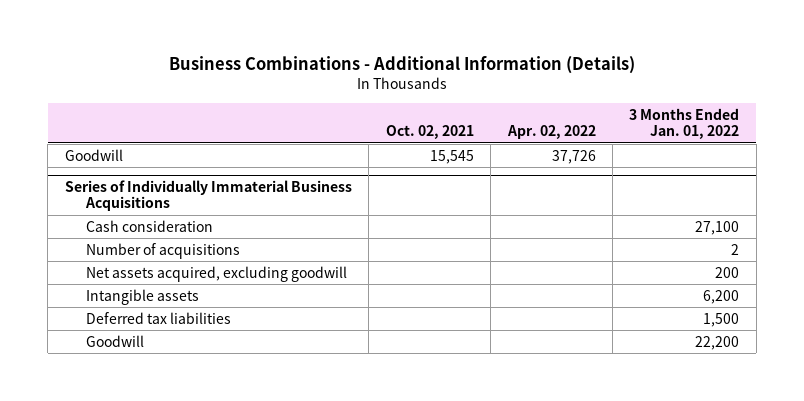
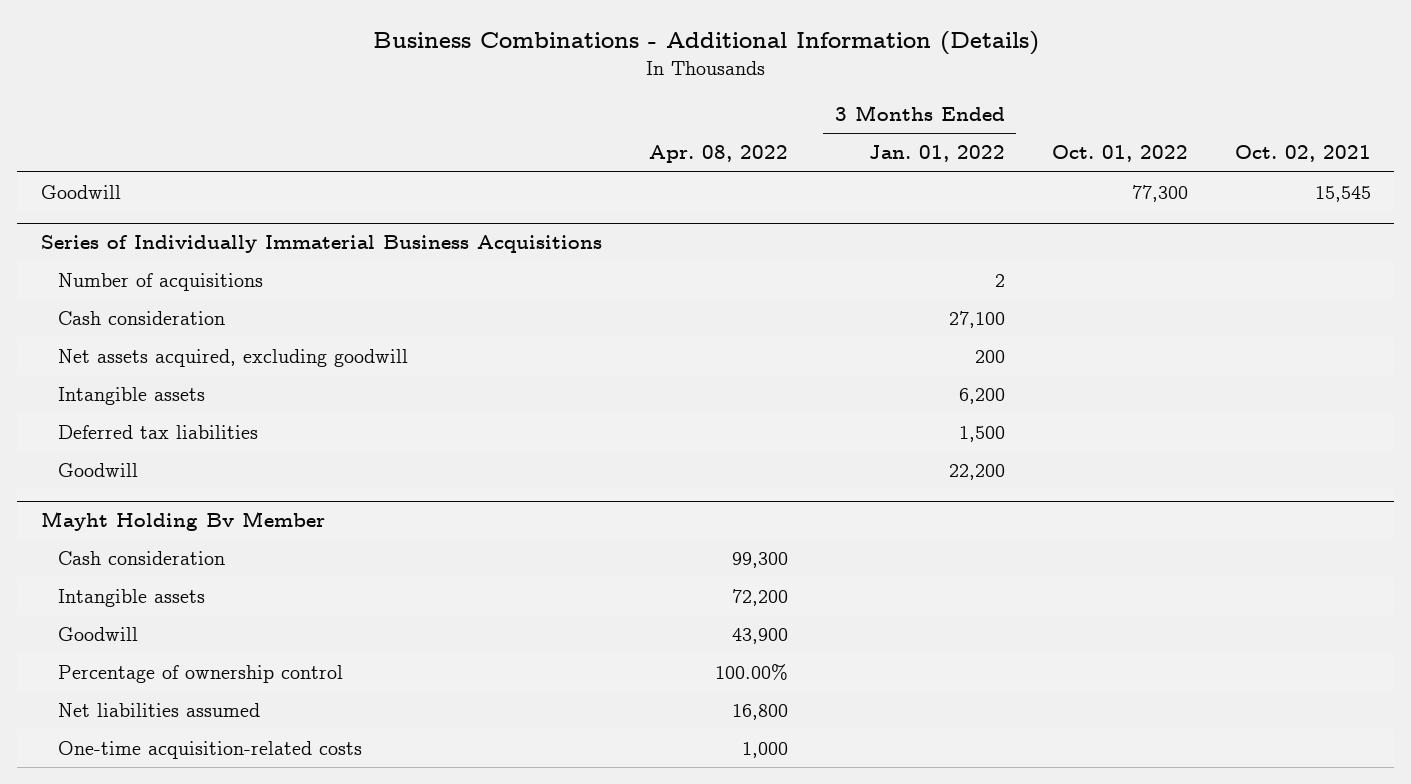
- | Oct. 02, 2021 | Apr. 02, 2022 | 3 Months Ended Jan. 01, 2022
+ | Apr. 08, 2022 | 3 Months Ended Jan. 01, 2022 | Oct. 01, 2022 | Oct. 02, 2021
@ Series of Individually Immaterial Business Acquisitions
moved down: Cash consideration | | 27,100 | |
+ Mayht Holding Bv Member
+ Cash consideration | 99,300 | | |
+ Intangible assets | 72,200 | | |
+ Goodwill | 43,900 | | |
+ Percentage of ownership control | 100.00% | | |
+ Net liabilities assumed | 16,800 | | |
+ One-time acquisition-related costs | 1,000 | | |

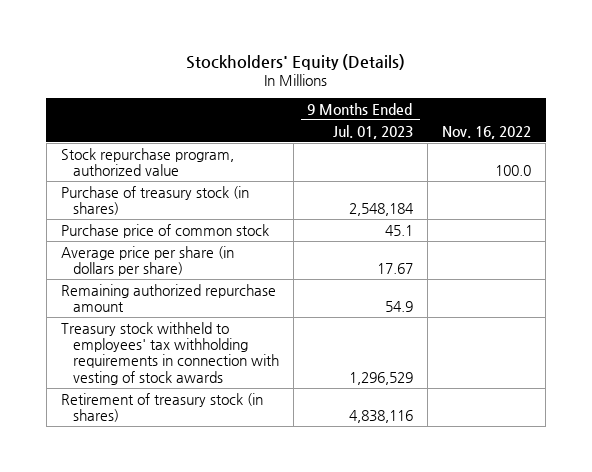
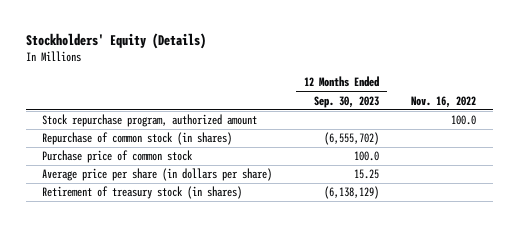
- | 9 Months Ended Jul. 01, 2023 | Nov. 16, 2022
+ | 12 Months Ended Sep. 30, 2023 | Nov. 16, 2022
- Stock repurchase program, authorized value | | 100.0
- Purchase of treasury stock (in shares) | 2,548,184 |
+ Stock repurchase program, authorized amount | | 100.0
+ Repurchase of common stock (in shares) | (6,555,702) |
- Remaining authorized repurchase amount | 54.9 |
- Treasury stock withheld to employees' tax withholding requirements in connection with vesting of stock awards | 1,296,529 |

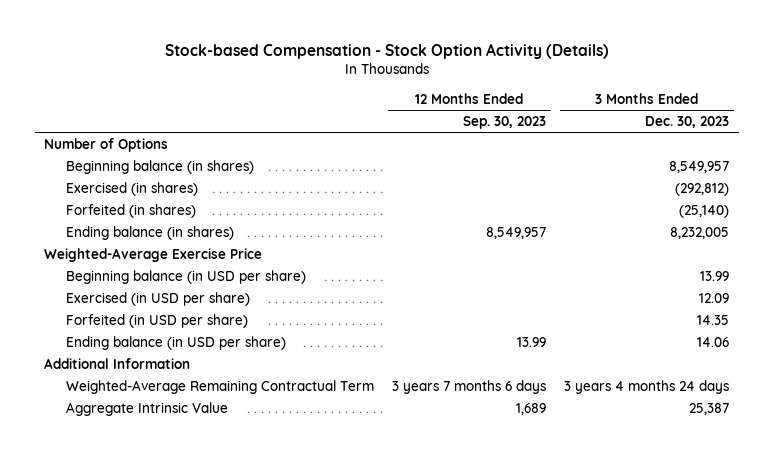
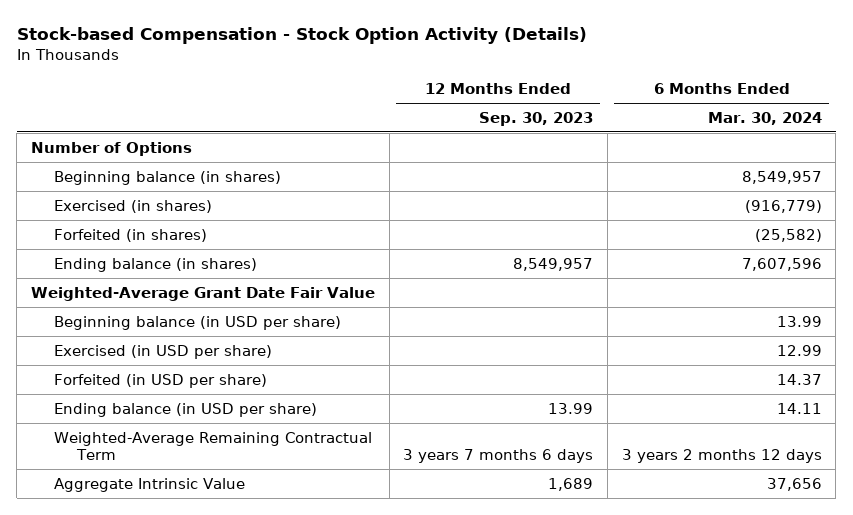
- | 12 Months Ended Sep. 30, 2023 | 3 Months Ended Dec. 30, 2023
+ | 12 Months Ended Sep. 30, 2023 | 6 Months Ended Mar. 30, 2024
- Weighted-Average Exercise Price
+ Weighted-Average Grant Date Fair Value
- Additional Information

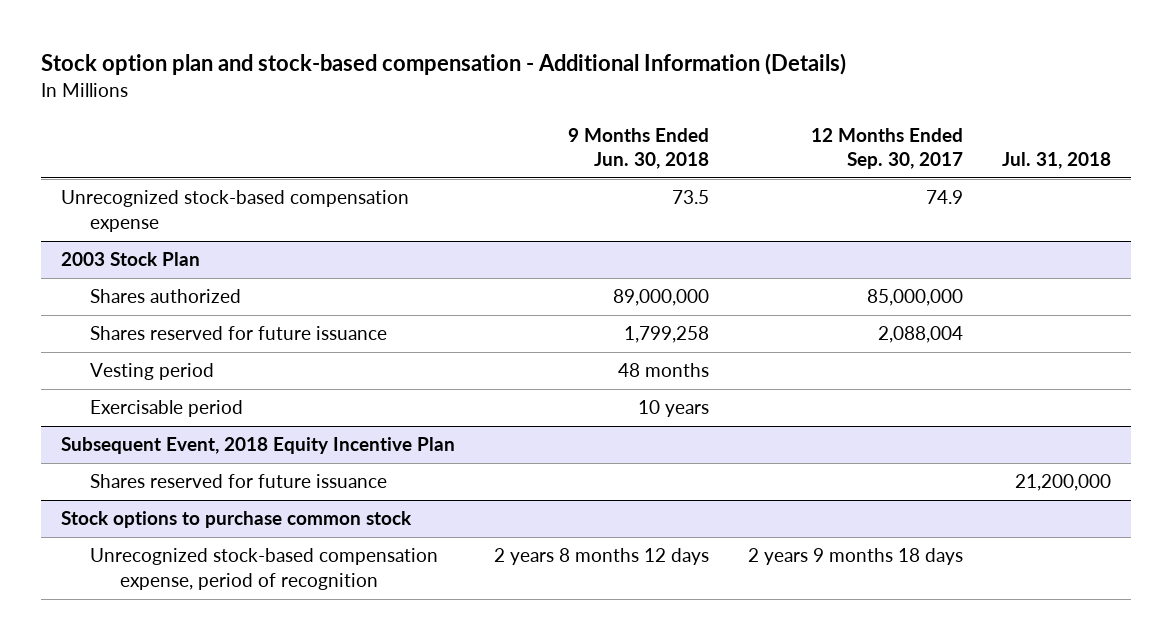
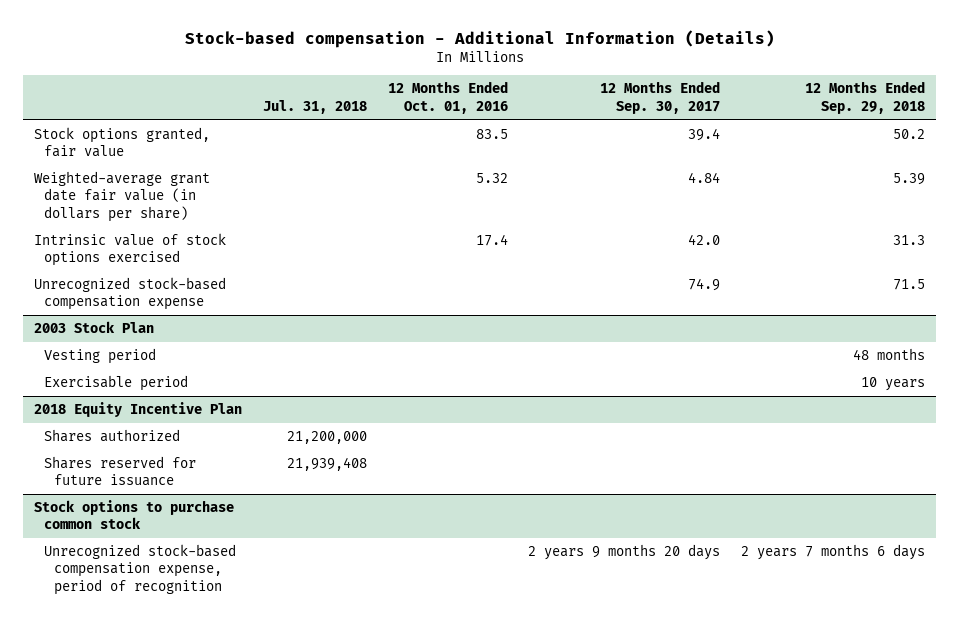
- Stock option plan and stock-based compensation - Additional Information (Details)
+ Stock-based compensation - Additional Information (Details)
- | 9 Months Ended Jun. 30, 2018 | 12 Months Ended Sep. 30, 2017 | Jul. 31, 2018
+ | Jul. 31, 2018 | 12 Months Ended Oct. 01, 2016 | 12 Months Ended Sep. 30, 2017 | 12 Months Ended Sep. 29, 2018
+ Stock options granted, fair value | | 83.5 | 39.4 | 50.2
+ Weighted-average grant date fair value (in dollars per share) | | 5.32 | 4.84 | 5.39
+ Intrinsic value of stock options exercised | | 17.4 | 42.0 | 31.3
@ 2003 Stock Plan
- Shares authorized | 89,000,000 | 85,000,000 |
- Shares reserved for future issuance | 1,799,258 | 2,088,004 |
- Subsequent Event, 2018 Equity Incentive Plan
- Shares reserved for future issuance | | | 21,200,000
+ 2018 Equity Incentive Plan
+ Shares authorized | 21,200,000 | | |
+ Shares reserved for future issuance | 21,939,408 | | |
@ Stock options to purchase common stock
- Unrecognized stock-based compensation expense, period of recognition | 2 years 8 months 12 days | 2 years 9 months 18 days |
+ Unrecognized stock-based compensation expense, period of recognition | | | 2 years 9 months 20 days | 2 years 7 months 6 days

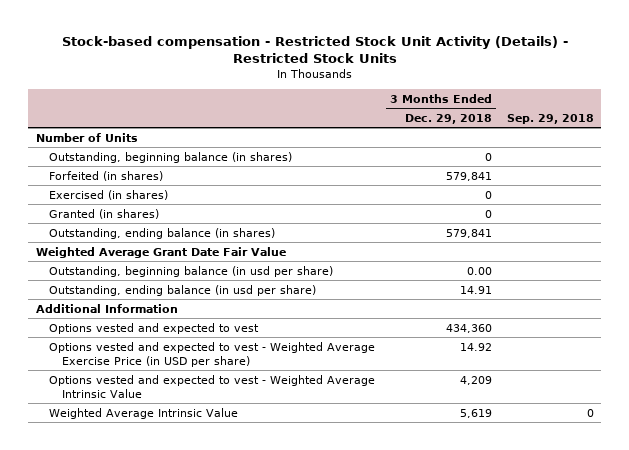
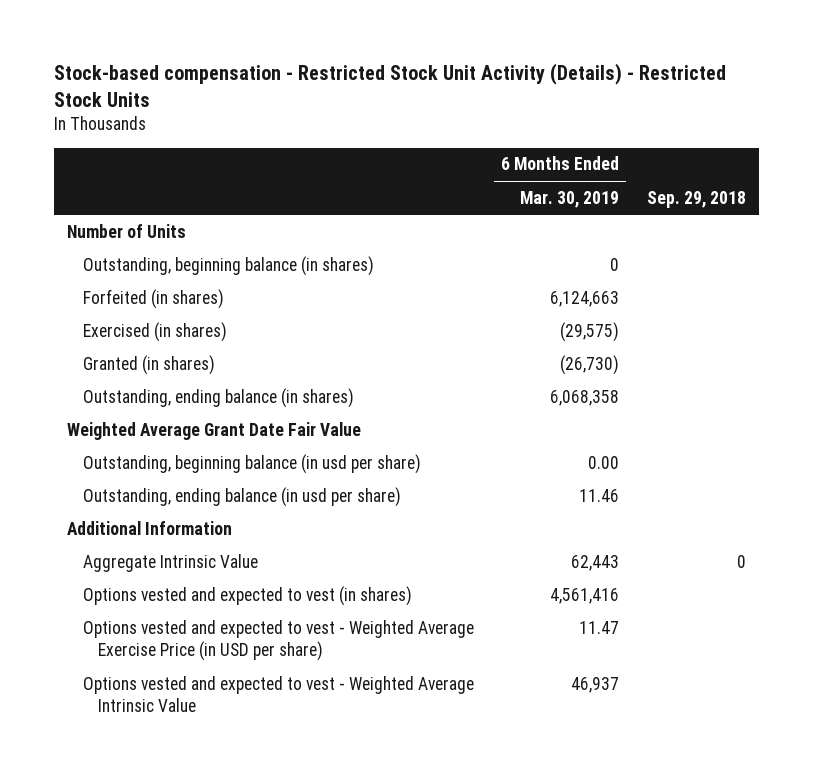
- | 3 Months Ended Dec. 29, 2018 | Sep. 29, 2018
+ | 6 Months Ended Mar. 30, 2019 | Sep. 29, 2018
- Options vested and expected to vest | 434,360 |
+ Aggregate Intrinsic Value | 62,443 | 0
+ Options vested and expected to vest (in shares) | 4,561,416 |
- Weighted Average Intrinsic Value | 5,619 | 0

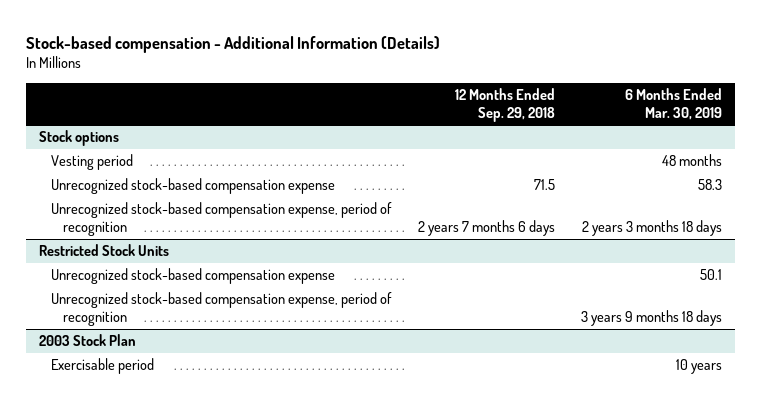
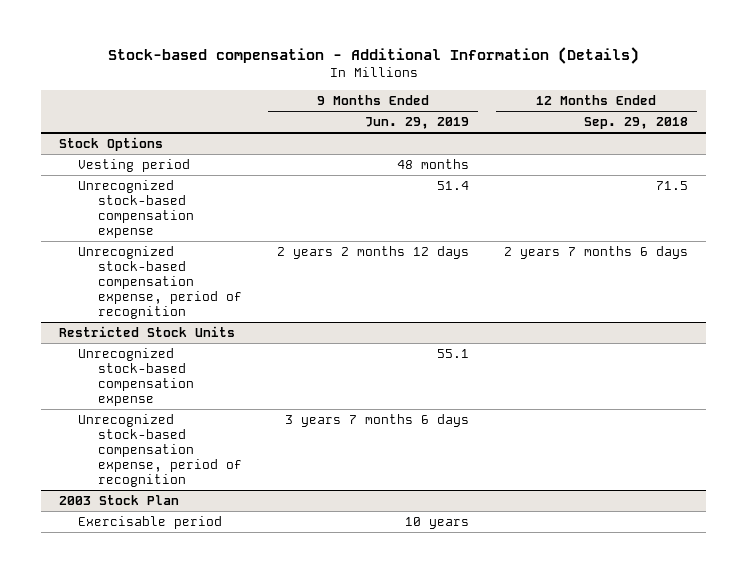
- | 12 Months Ended Sep. 29, 2018 | 6 Months Ended Mar. 30, 2019
+ | 9 Months Ended Jun. 29, 2019 | 12 Months Ended Sep. 29, 2018
- Stock options
+ Stock Options

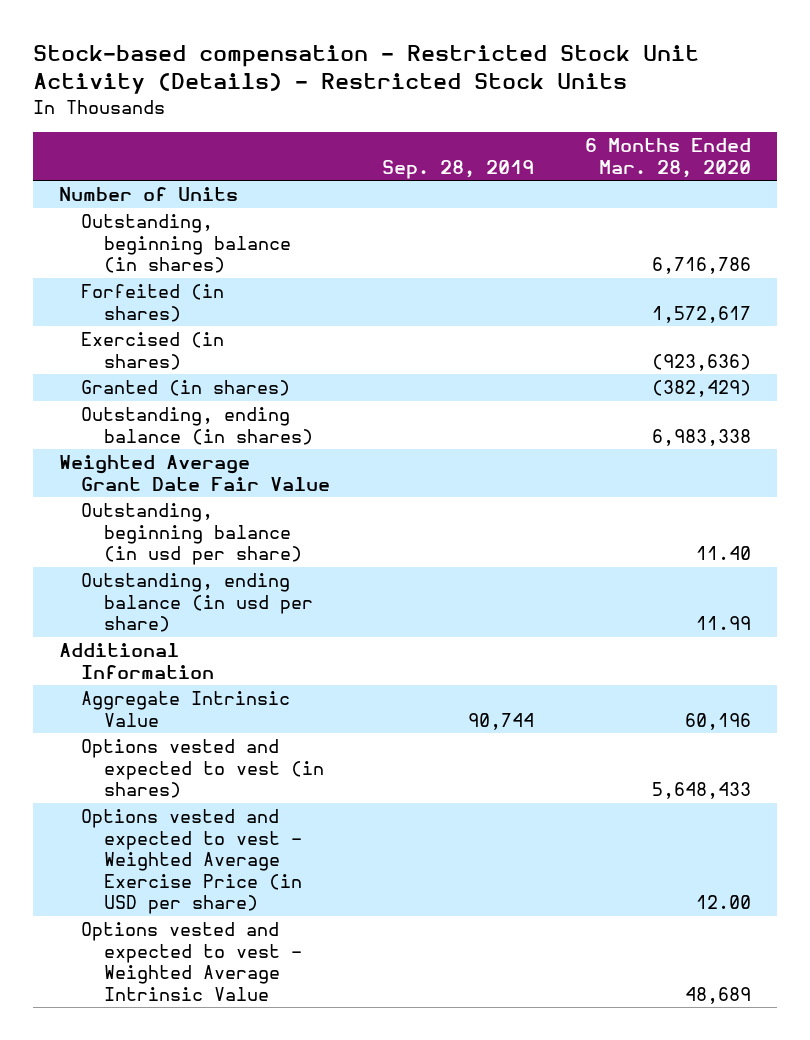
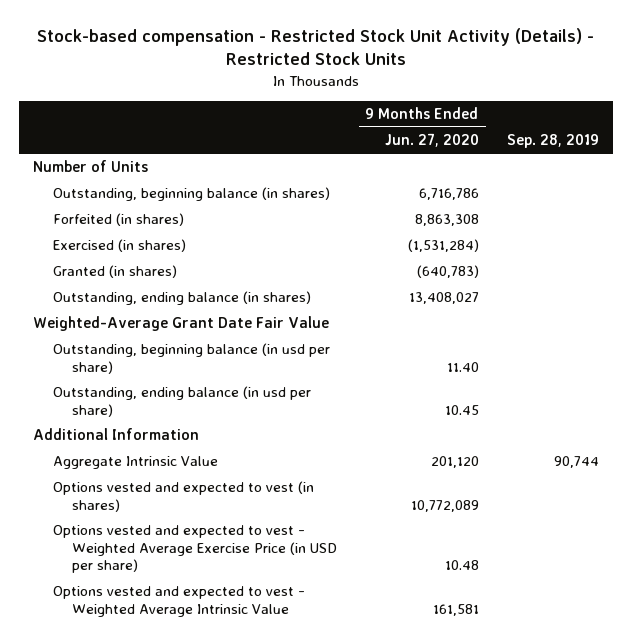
- | Sep. 28, 2019 | 6 Months Ended Mar. 28, 2020
+ | 9 Months Ended Jun. 27, 2020 | Sep. 28, 2019
- Weighted Average Grant Date Fair Value
+ Weighted-Average Grant Date Fair Value

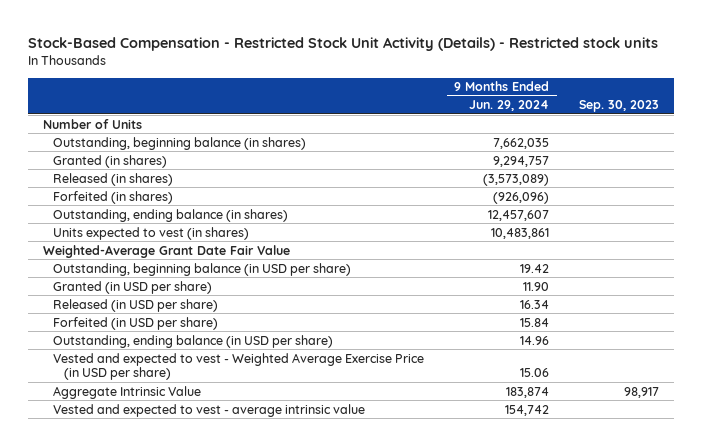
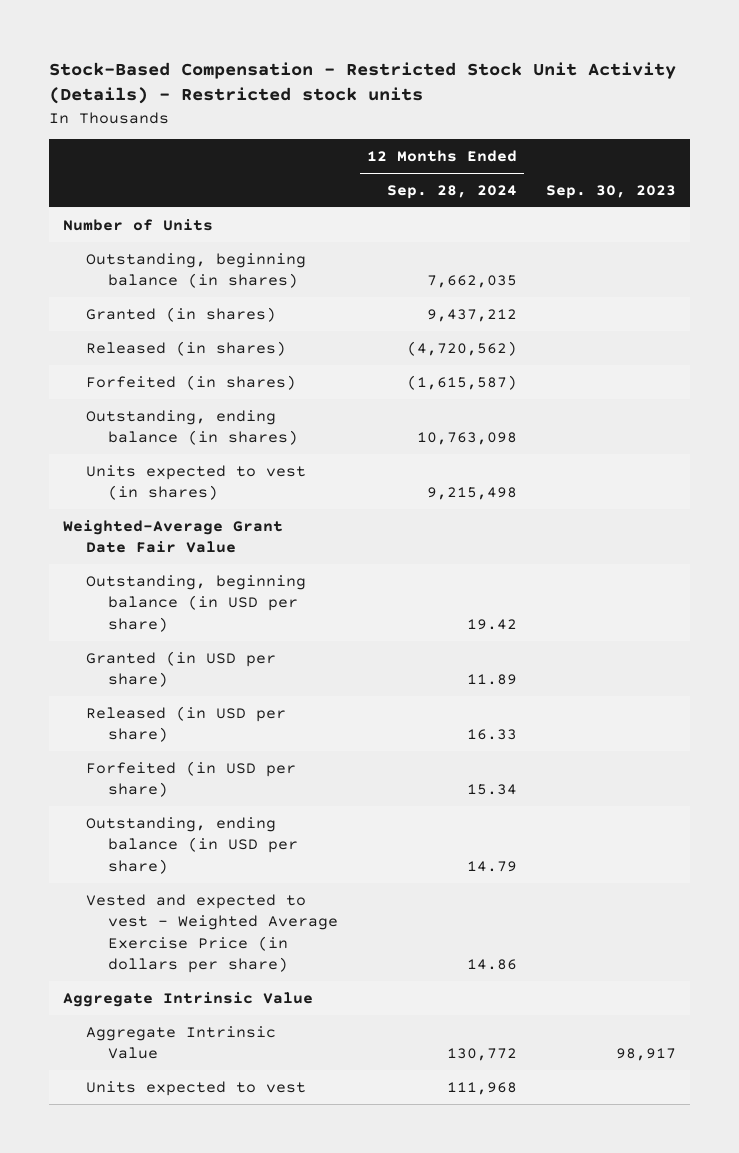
- | 9 Months Ended Jun. 29, 2024 | Sep. 30, 2023
+ | 12 Months Ended Sep. 28, 2024 | Sep. 30, 2023
- Vested and expected to vest - Weighted Average Exercise Price (in USD per share) | 15.06 |
+ Vested and expected to vest - Weighted Average Exercise Price (in dollars per share) | 14.86 |
+ Aggregate Intrinsic Value
- Vested and expected to vest - average intrinsic value | 154,742 |
+ Units expected to vest | 111,968 |

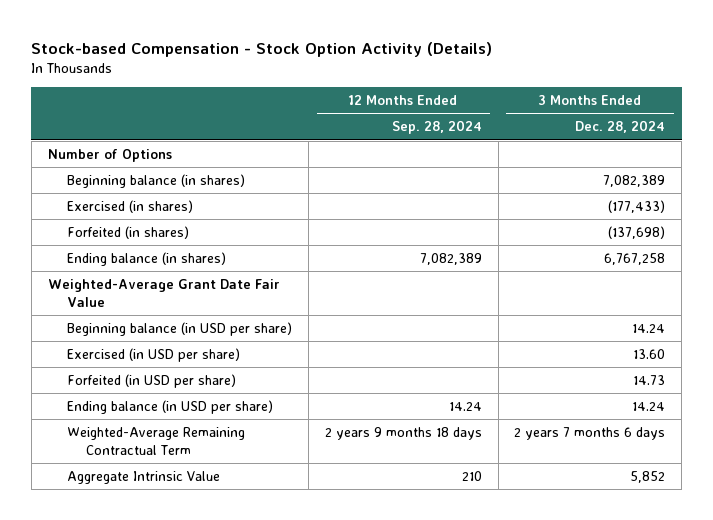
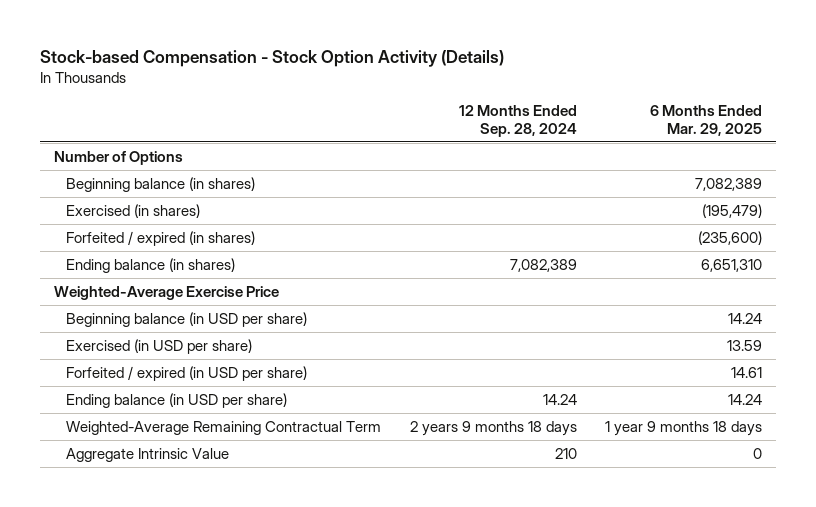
- | 12 Months Ended Sep. 28, 2024 | 3 Months Ended Dec. 28, 2024
+ | 12 Months Ended Sep. 28, 2024 | 6 Months Ended Mar. 29, 2025
- Forfeited (in shares) | | (137,698)
+ Forfeited / expired (in shares) | | (235,600)
- Weighted-Average Grant Date Fair Value
+ Weighted-Average Exercise Price
- Forfeited (in USD per share) | | 14.73
+ Forfeited / expired (in USD per share) | | 14.61

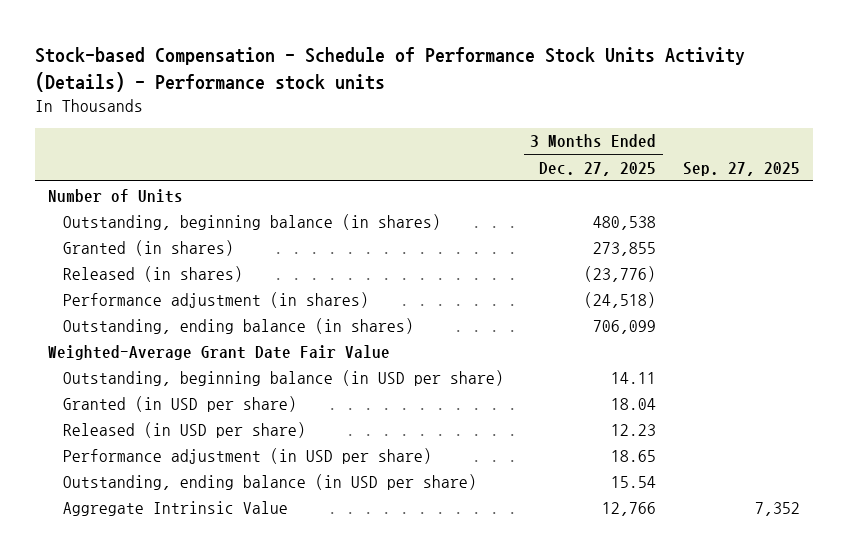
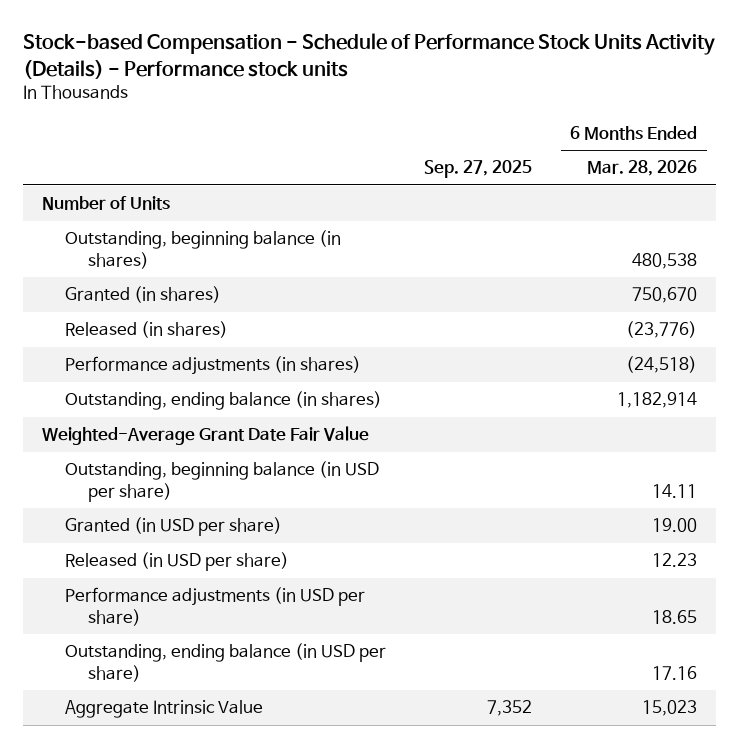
- | 3 Months Ended Dec. 27, 2025 | Sep. 27, 2025
+ | Sep. 27, 2025 | 6 Months Ended Mar. 28, 2026
- Performance adjustment (in shares) | (24,518) |
+ Performance adjustments (in shares) | | (24,518)
- Performance adjustment (in USD per share) | 18.65 |
+ Performance adjustments (in USD per share) | | 18.65

